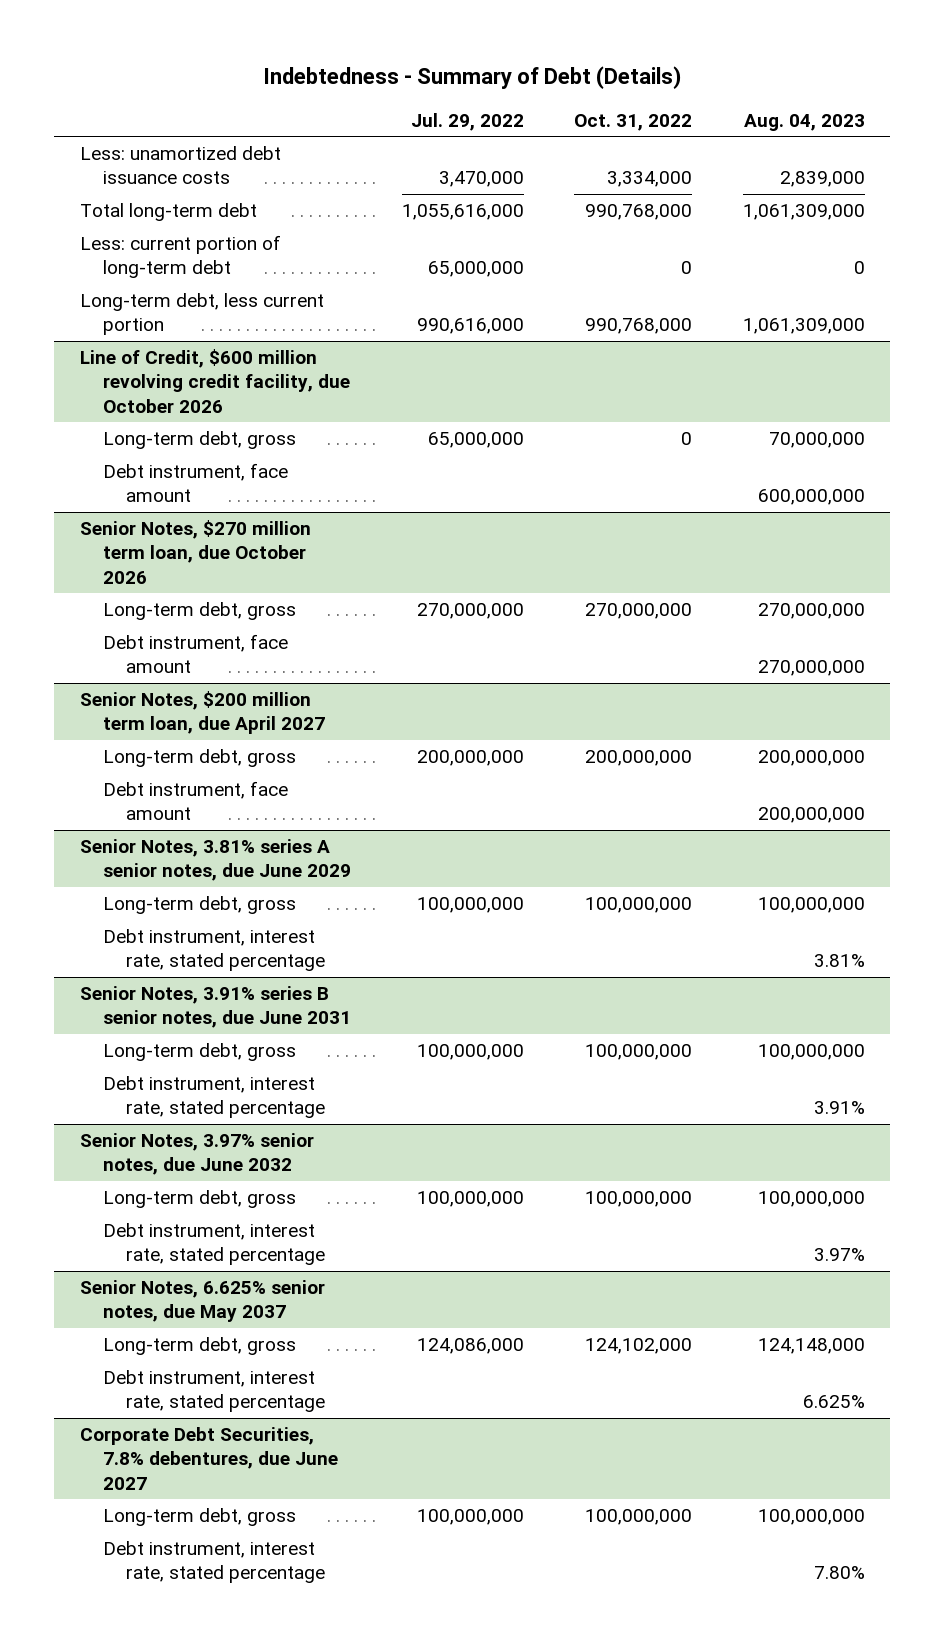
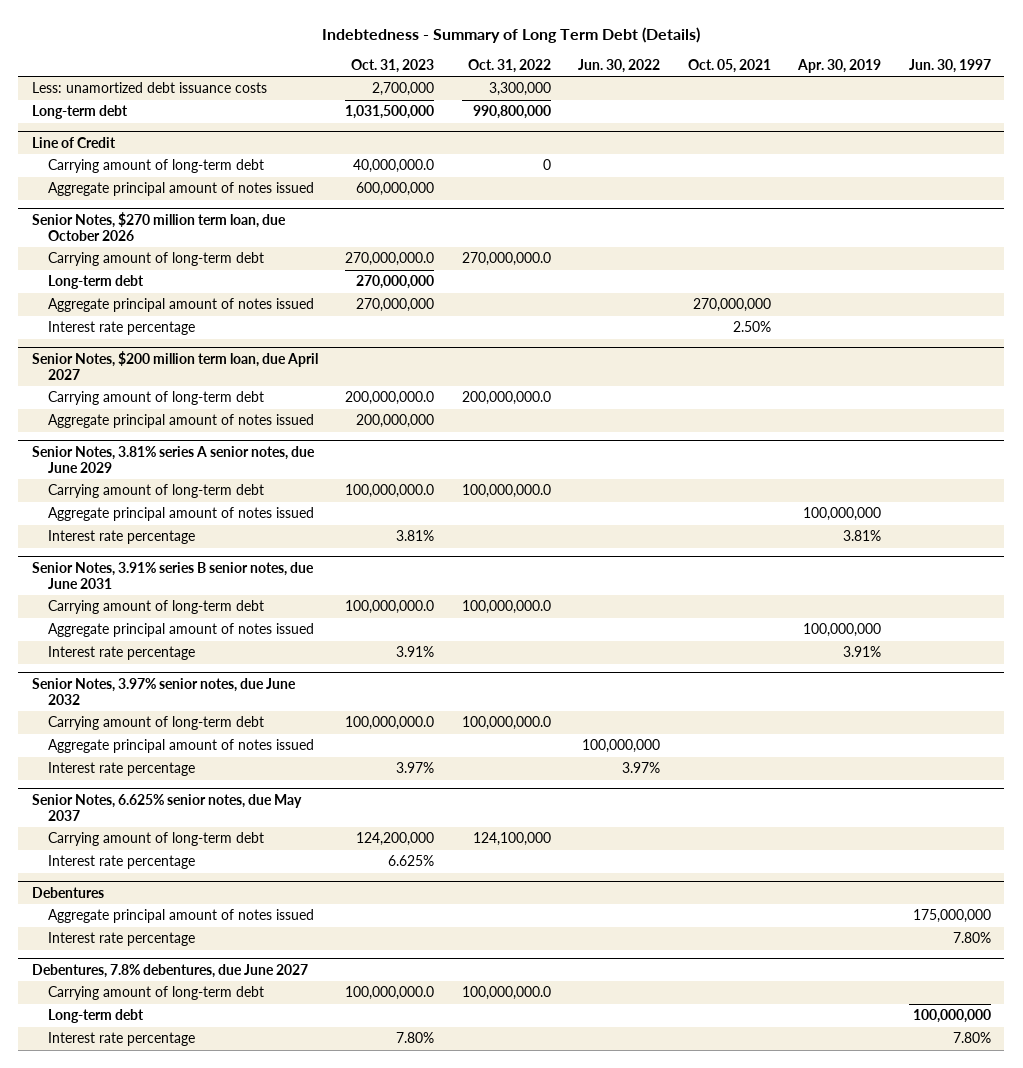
- Indebtedness - Summary of Debt (Details)
+ Indebtedness - Summary of Long Term Debt (Details)
- | Jul. 29, 2022 | Oct. 31, 2022 | Aug. 04, 2023
+ | Oct. 31, 2023 | Oct. 31, 2022 | Jun. 30, 2022 | Oct. 05, 2021 | Apr. 30, 2019 | Jun. 30, 1997
- Less: unamortized debt issuance costs | 3,470,000 | 3,334,000 | 2,839,000
- Total long-term debt | 1,055,616,000 | 990,768,000 | 1,061,309,000
- Less: current portion of long-term debt | 65,000,000 | 0 | 0
- Long-term debt, less current portion | 990,616,000 | 990,768,000 | 1,061,309,000
- Line of Credit, $600 million revolving credit facility, due October 2026
- Long-term debt, gross | 65,000,000 | 0 | 70,000,000
- Debt instrument, face amount | | | 600,000,000
+ Less: unamortized debt issuance costs | 2,700,000 | 3,300,000 | | | |
+ Long-term debt | 1,031,500,000 | 990,800,000 | | | |
+ Line of Credit
+ Carrying amount of long-term debt | 40,000,000.0 | 0 | | | |
+ Aggregate principal amount of notes issued | 600,000,000 | | | | |
@ Senior Notes, $270 million term loan, due October 2026
- Long-term debt, gross | 270,000,000 | 270,000,000 | 270,000,000
- Debt instrument, face amount | | | 270,000,000
+ Carrying amount of long-term debt | 270,000,000.0 | 270,000,000.0 | | | |
+ Long-term debt | 270,000,000 | | | | |
+ Aggregate principal amount of notes issued | 270,000,000 | | | 270,000,000 | |
+ Interest rate percentage | | | | 2.50% | |
@ Senior Notes, $200 million term loan, due April 2027
- Long-term debt, gross | 200,000,000 | 200,000,000 | 200,000,000
- Debt instrument, face amount | | | 200,000,000
+ Carrying amount of long-term debt | 200,000,000.0 | 200,000,000.0 | | | |
+ Aggregate principal amount of notes issued | 200,000,000 | | | | |
@ Senior Notes, 3.81% series A senior notes, due June 2029
- Long-term debt, gross | 100,000,000 | 100,000,000 | 100,000,000
- Debt instrument, interest rate, stated percentage | | | 3.81%
+ Carrying amount of long-term debt | 100,000,000.0 | 100,000,000.0 | | | |
+ Aggregate principal amount of notes issued | | | | | 100,000,000 |
+ Interest rate percentage | 3.81% | | | | 3.81% |
@ Senior Notes, 3.91% series B senior notes, due June 2031
- Long-term debt, gross | 100,000,000 | 100,000,000 | 100,000,000
- Debt instrument, interest rate, stated percentage | | | 3.91%
+ Carrying amount of long-term debt | 100,000,000.0 | 100,000,000.0 | | | |
+ Aggregate principal amount of notes issued | | | | | 100,000,000 |
+ Interest rate percentage | 3.91% | | | | 3.91% |
@ Senior Notes, 3.97% senior notes, due June 2032
- Long-term debt, gross | 100,000,000 | 100,000,000 | 100,000,000
- Debt instrument, interest rate, stated percentage | | | 3.97%
+ Carrying amount of long-term debt | 100,000,000.0 | 100,000,000.0 | | | |
+ Aggregate principal amount of notes issued | | | 100,000,000 | | |
+ Interest rate percentage | 3.97% | | 3.97% | | |
@ Senior Notes, 6.625% senior notes, due May 2037
- Long-term debt, gross | 124,086,000 | 124,102,000 | 124,148,000
- Debt instrument, interest rate, stated percentage | | | 6.625%
- Corporate Debt Securities, 7.8% debentures, due June 2027
- Long-term debt, gross | 100,000,000 | 100,000,000 | 100,000,000
- Debt instrument, interest rate, stated percentage | | | 7.80%
@ Senior Notes, 6.625% senior notes, due May 2037
+ Carrying amount of long-term debt | 124,200,000 | 124,100,000 | | | |
+ Interest rate percentage | 6.625% | | | | |
+ Debentures
+ Aggregate principal amount of notes issued | | | | | | 175,000,000
+ Interest rate percentage | | | | | | 7.80%
+ Debentures, 7.8% debentures, due June 2027
+ Carrying amount of long-term debt | 100,000,000.0 | 100,000,000.0 | | | |
+ Long-term debt | | | | | | 100,000,000
+ Interest rate percentage | 7.80% | | | | | 7.80%

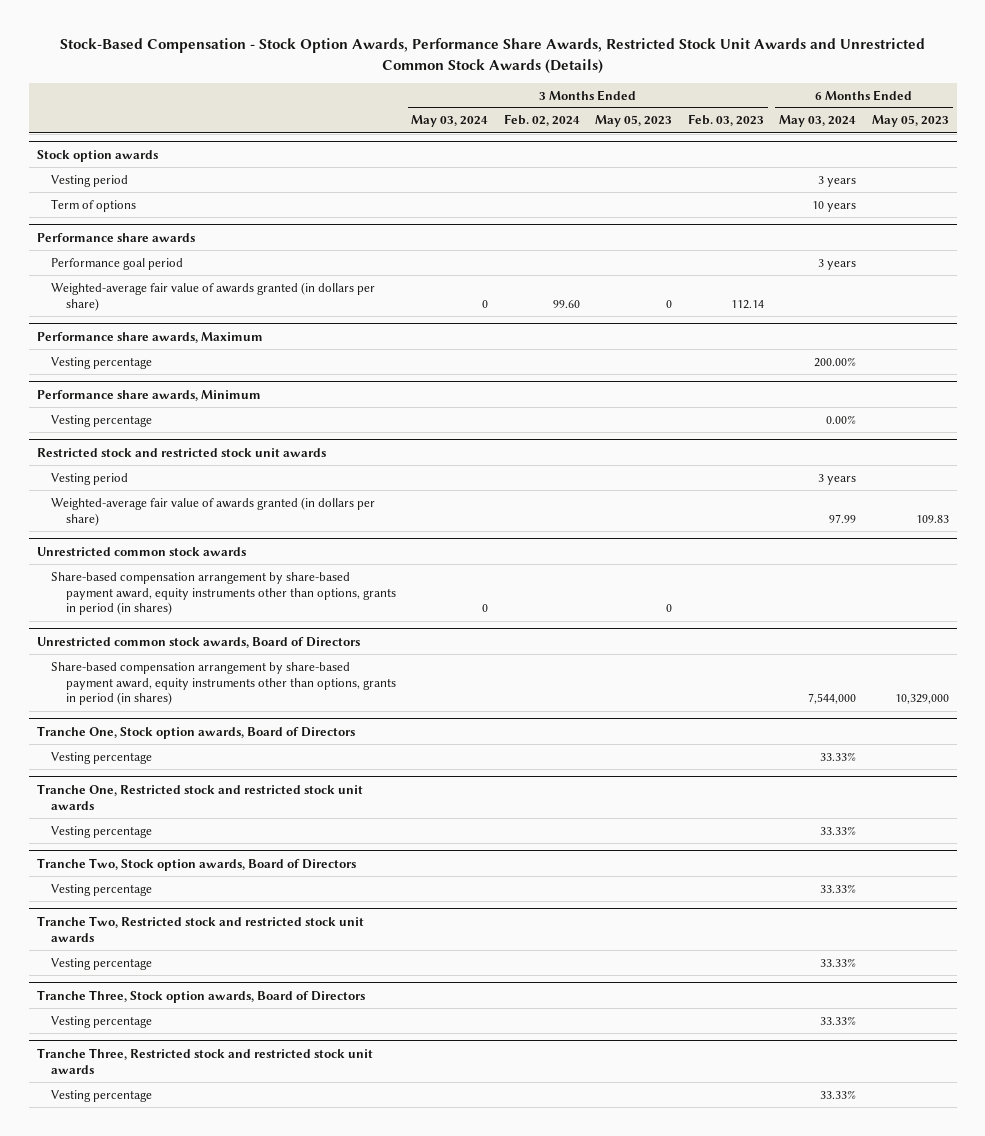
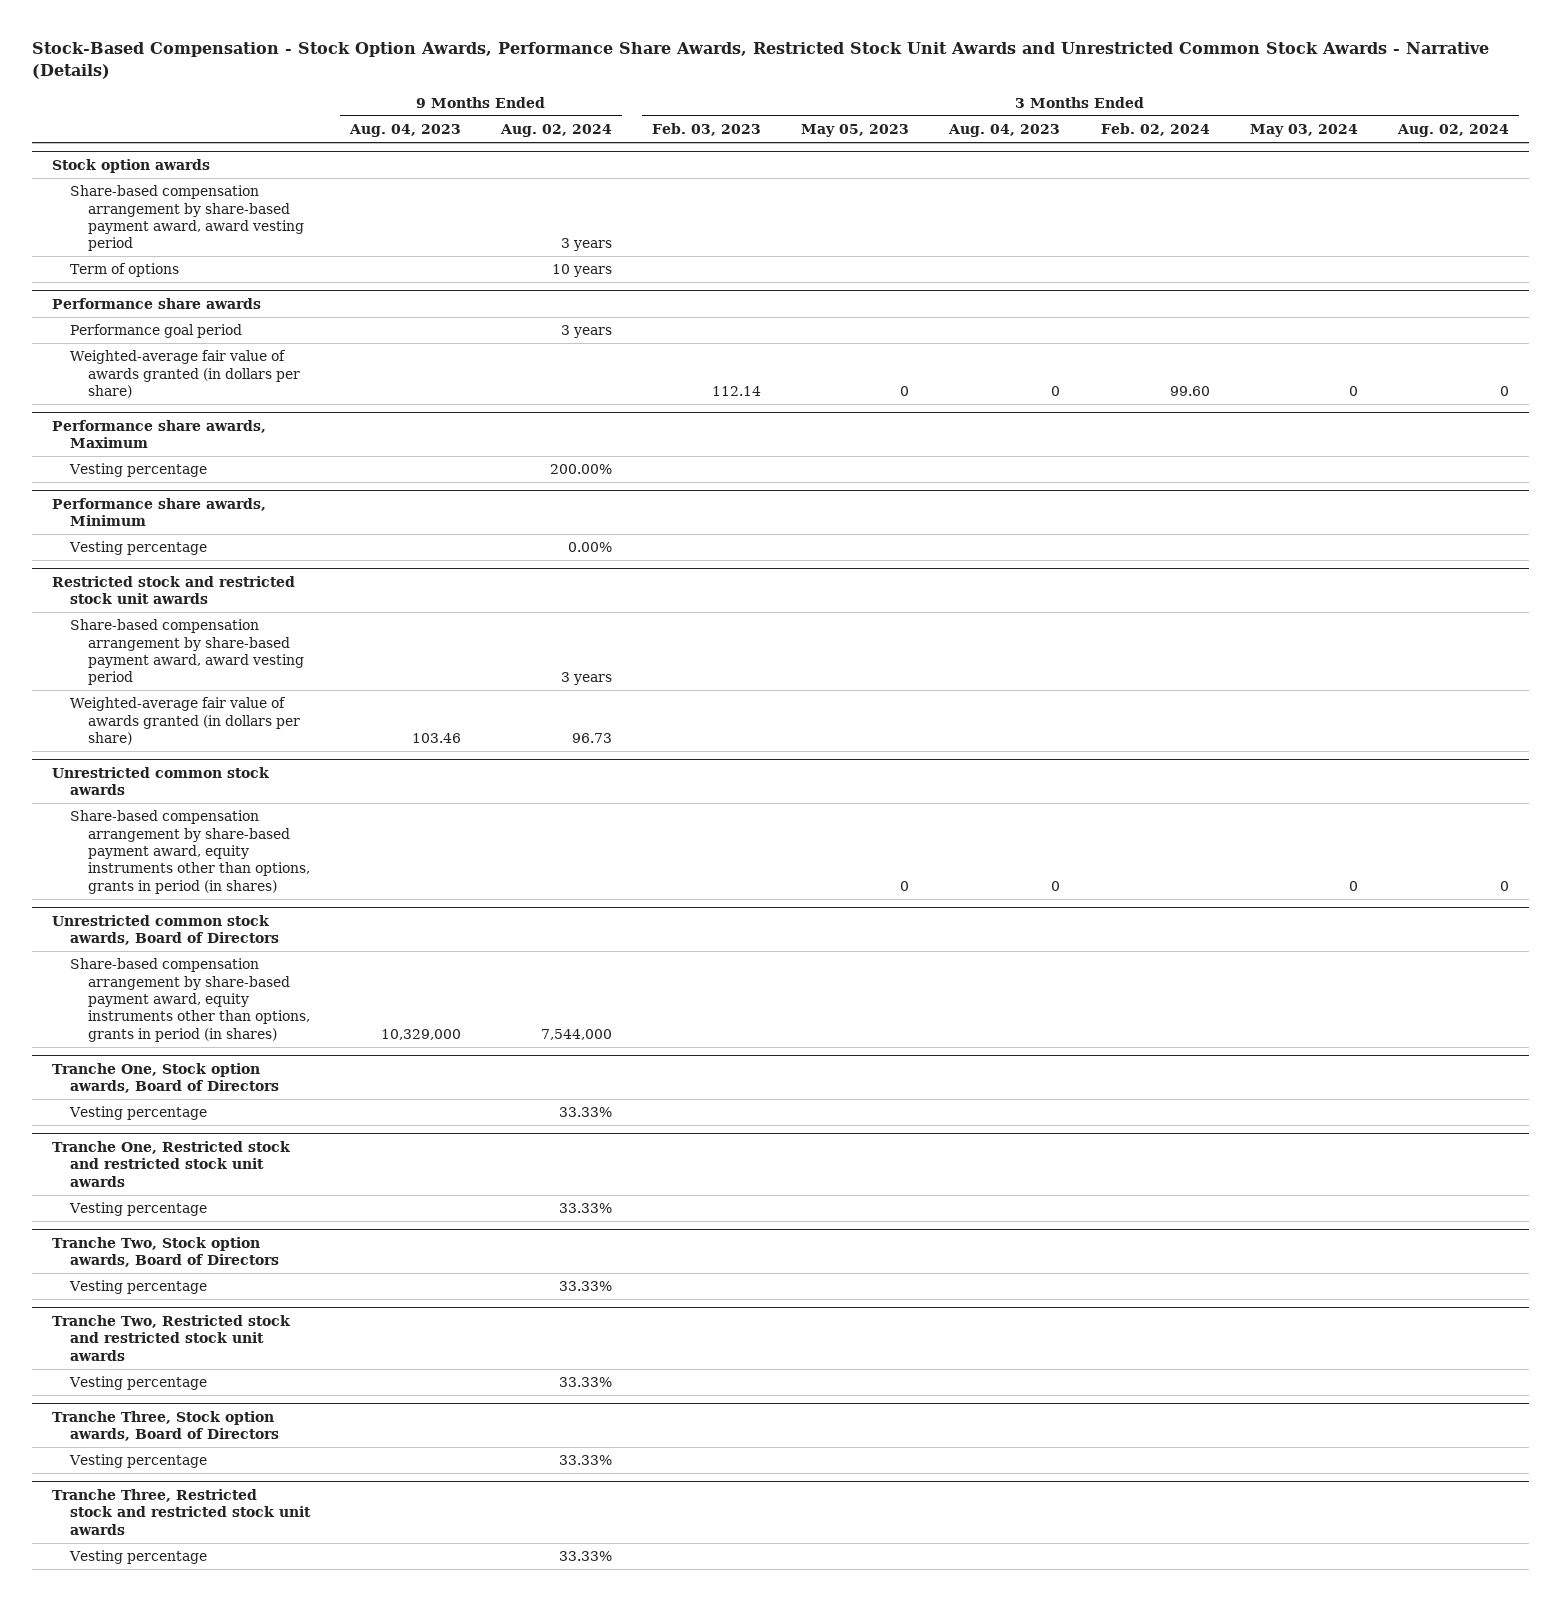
- Stock-Based Compensation - Stock Option Awards, Performance Share Awards, Restricted Stock Unit Awards and Unrestricted Common Stock Awards (Details)
+ Stock-Based Compensation - Stock Option Awards, Performance Share Awards, Restricted Stock Unit Awards and Unrestricted Common Stock Awards - Narrative (Details)
- | 3 Months Ended May 03, 2024 | 3 Months Ended Feb. 02, 2024 | 3 Months Ended May 05, 2023 | 3 Months Ended Feb. 03, 2023 | 6 Months Ended May 03, 2024 | 6 Months Ended May 05, 2023
+ | 9 Months Ended Aug. 04, 2023 | 9 Months Ended Aug. 02, 2024 | 3 Months Ended Feb. 03, 2023 | 3 Months Ended May 05, 2023 | 3 Months Ended Aug. 04, 2023 | 3 Months Ended Feb. 02, 2024 | 3 Months Ended May 03, 2024 | 3 Months Ended Aug. 02, 2024
@ Stock option awards
- Vesting period | | | | | 3 years |
+ Share-based compensation arrangement by share-based payment award, award vesting period | | 3 years | | | | | |
@ Restricted stock and restricted stock unit awards
- Vesting period | | | | | 3 years |
+ Share-based compensation arrangement by share-based payment award, award vesting period | | 3 years | | | | | |

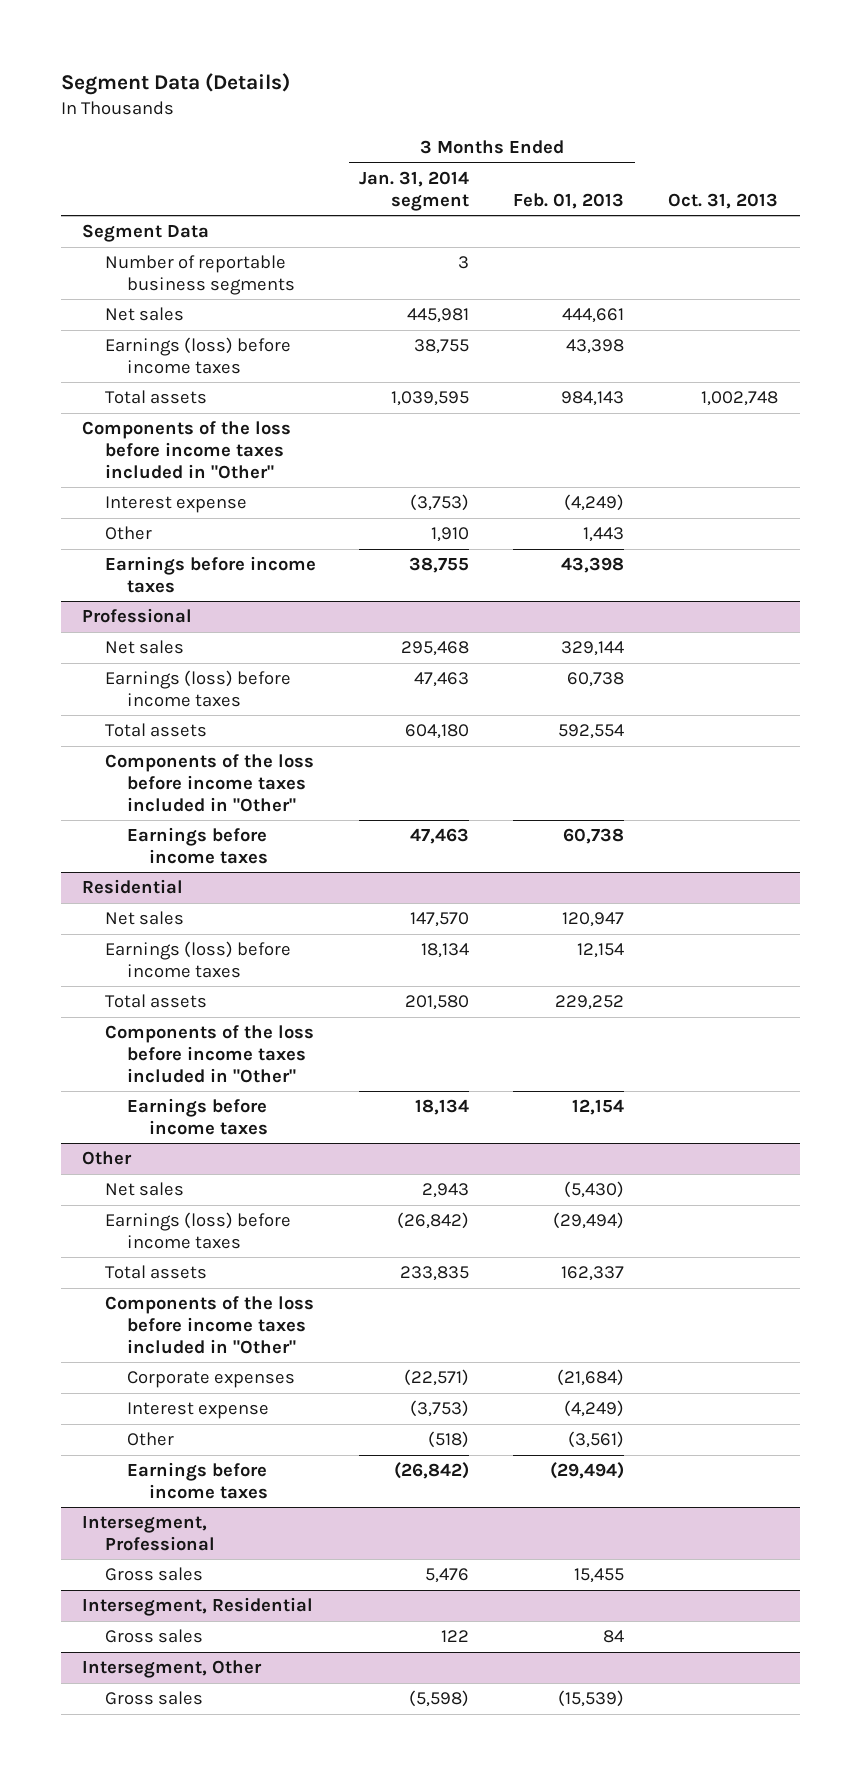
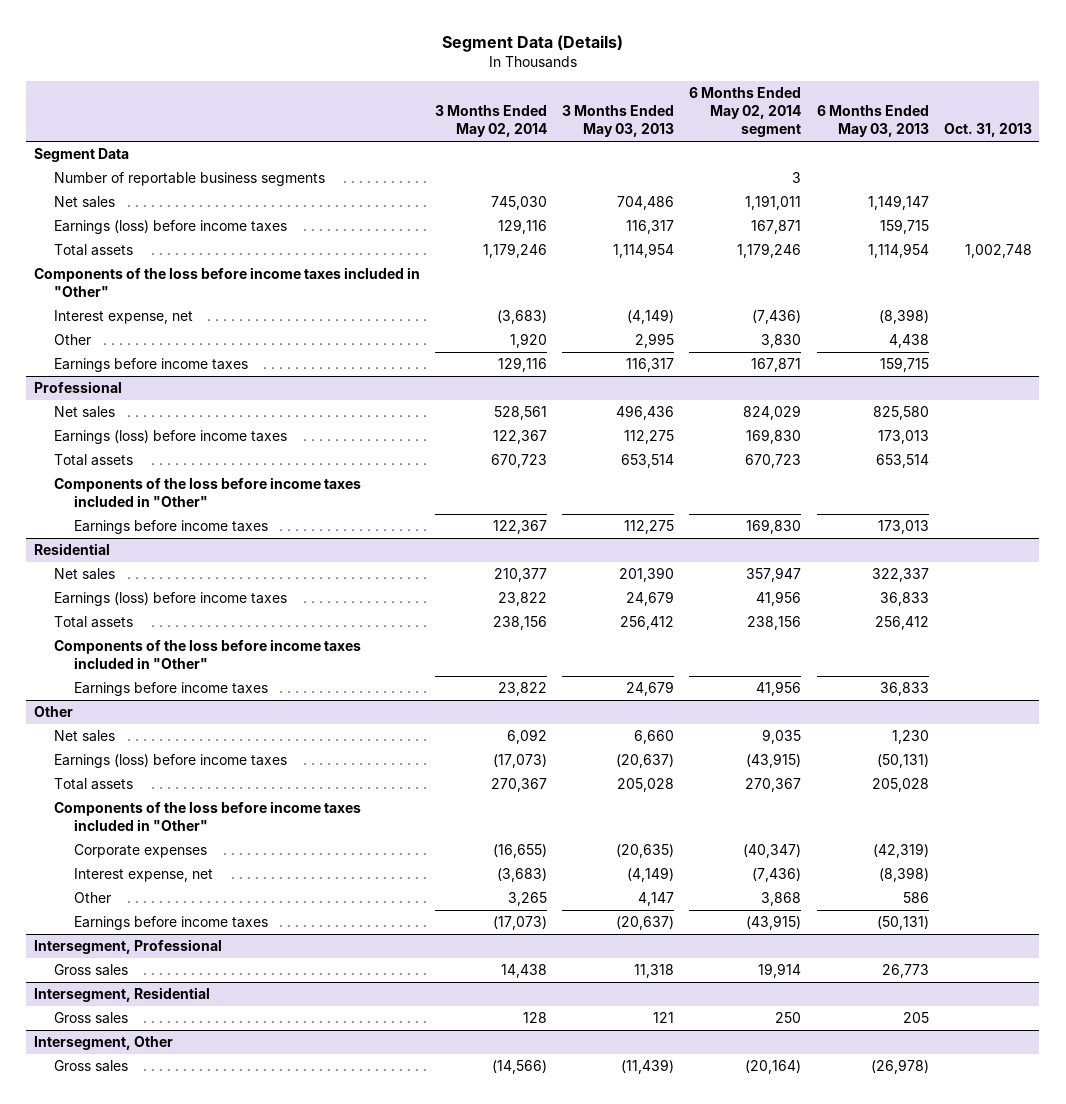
- | 3 Months Ended Jan. 31, 2014 segment | 3 Months Ended Feb. 01, 2013 | Oct. 31, 2013
+ | 3 Months Ended May 02, 2014 | 3 Months Ended May 03, 2013 | 6 Months Ended May 02, 2014 segment | 6 Months Ended May 03, 2013 | Oct. 31, 2013
- Interest expense | (3,753) | (4,249) |
+ Interest expense, net | (3,683) | (4,149) | (7,436) | (8,398) |
@ Other
- Interest expense | (3,753) | (4,249) |
+ Interest expense, net | (3,683) | (4,149) | (7,436) | (8,398) |

